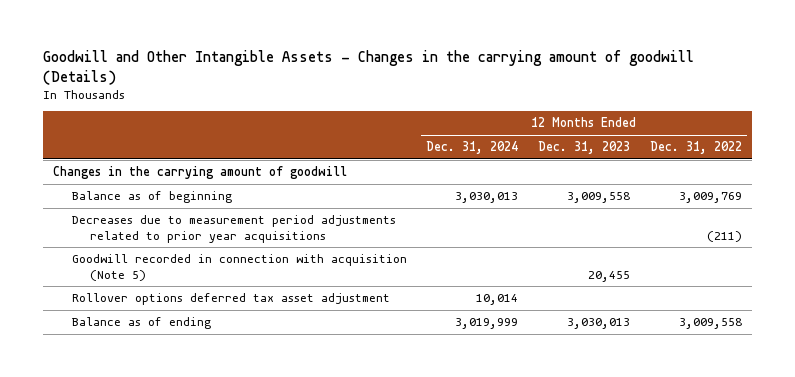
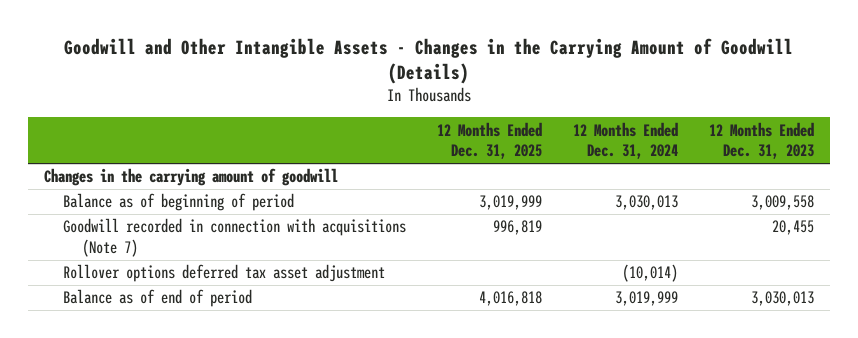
- Goodwill and Other Intangible Assets - Changes in the carrying amount of goodwill (Details)
+ Goodwill and Other Intangible Assets - Changes in the Carrying Amount of Goodwill (Details)
- | 12 Months Ended Dec. 31, 2024 | 12 Months Ended Dec. 31, 2023 | 12 Months Ended Dec. 31, 2022
+ | 12 Months Ended Dec. 31, 2025 | 12 Months Ended Dec. 31, 2024 | 12 Months Ended Dec. 31, 2023
- Balance as of beginning | 3,030,013 | 3,009,558 | 3,009,769
- Decreases due to measurement period adjustments related to prior year acquisitions | | | (211)
- Goodwill recorded in connection with acquisition (Note 5) | | 20,455 |
- Rollover options deferred tax asset adjustment | 10,014 | |
- Balance as of ending | 3,019,999 | 3,030,013 | 3,009,558
+ Balance as of beginning of period | 3,019,999 | 3,030,013 | 3,009,558
+ Goodwill recorded in connection with acquisitions (Note 7) | 996,819 | | 20,455
+ Rollover options deferred tax asset adjustment | | (10,014) |
+ Balance as of end of period | 4,016,818 | 3,019,999 | 3,030,013

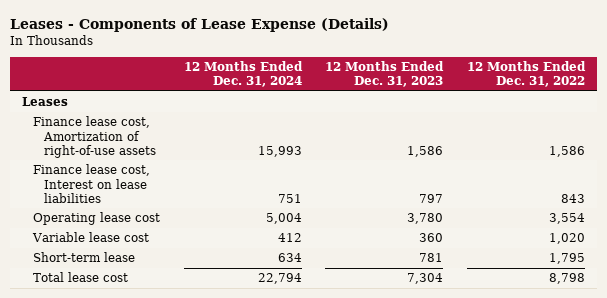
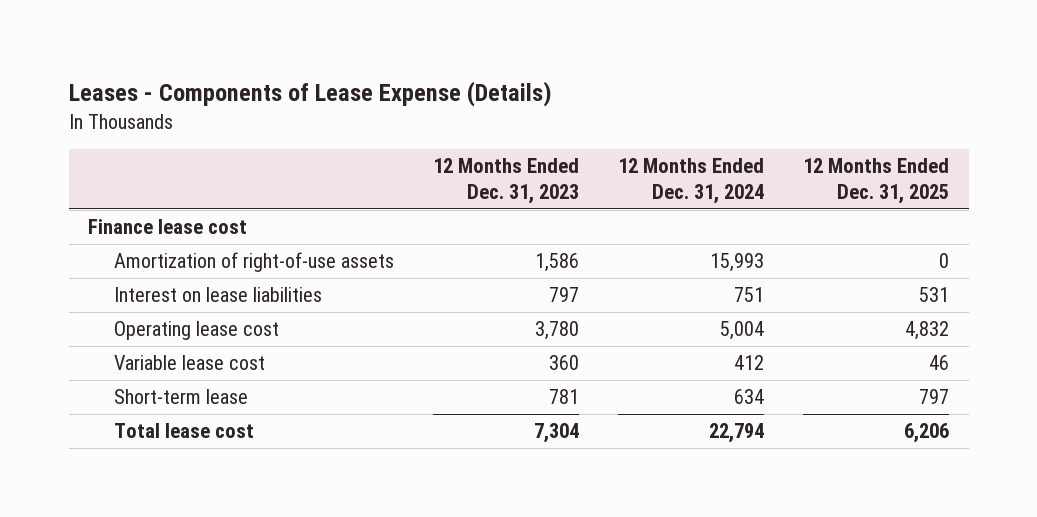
- | 12 Months Ended Dec. 31, 2024 | 12 Months Ended Dec. 31, 2023 | 12 Months Ended Dec. 31, 2022
+ | 12 Months Ended Dec. 31, 2023 | 12 Months Ended Dec. 31, 2024 | 12 Months Ended Dec. 31, 2025
- Leases
- Finance lease cost, Amortization of right-of-use assets | 15,993 | 1,586 | 1,586
- Finance lease cost, Interest on lease liabilities | 751 | 797 | 843
+ Finance lease cost
+ Amortization of right-of-use assets | 1,586 | 15,993 | 0
+ Interest on lease liabilities | 797 | 751 | 531

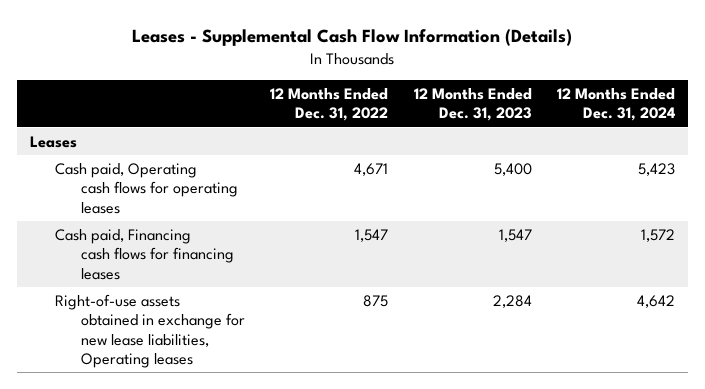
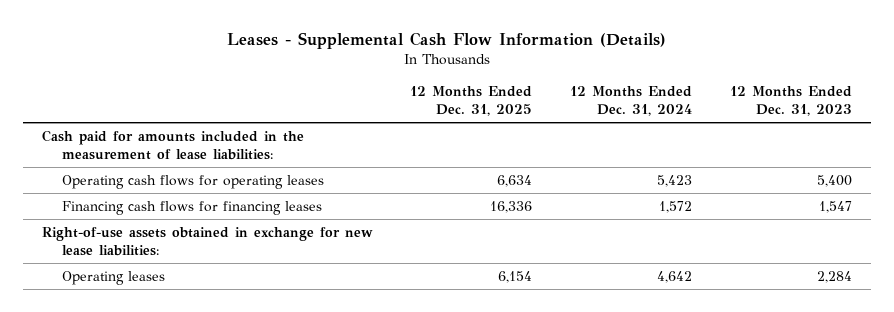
- | 12 Months Ended Dec. 31, 2022 | 12 Months Ended Dec. 31, 2023 | 12 Months Ended Dec. 31, 2024
+ | 12 Months Ended Dec. 31, 2025 | 12 Months Ended Dec. 31, 2024 | 12 Months Ended Dec. 31, 2023
- Leases
- Cash paid, Operating cash flows for operating leases | 4,671 | 5,400 | 5,423
- Cash paid, Financing cash flows for financing leases | 1,547 | 1,547 | 1,572
- Right-of-use assets obtained in exchange for new lease liabilities, Operating leases | 875 | 2,284 | 4,642
+ Cash paid for amounts included in the measurement of lease liabilities:
+ Operating cash flows for operating leases | 6,634 | 5,423 | 5,400
+ Financing cash flows for financing leases | 16,336 | 1,572 | 1,547
+ Right-of-use assets obtained in exchange for new lease liabilities:
+ Operating leases | 6,154 | 4,642 | 2,284

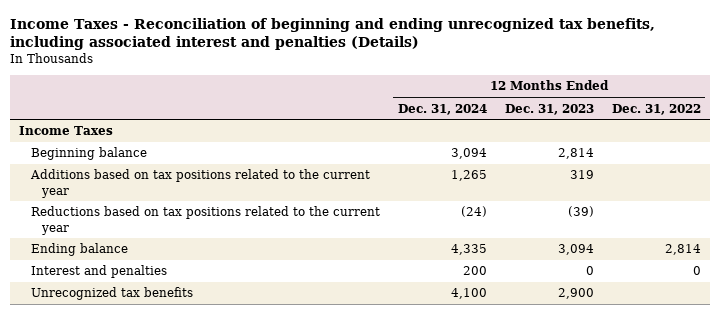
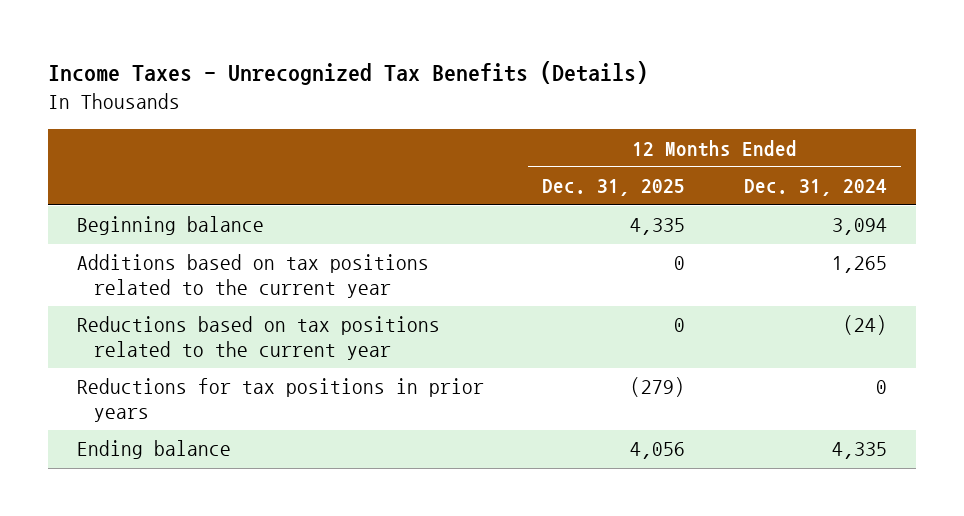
- Income Taxes - Reconciliation of beginning and ending unrecognized tax benefits, including associated interest and penalties (Details)
+ Income Taxes - Unrecognized Tax Benefits (Details)
- | 12 Months Ended Dec. 31, 2024 | 12 Months Ended Dec. 31, 2023 | 12 Months Ended Dec. 31, 2022
+ | 12 Months Ended Dec. 31, 2025 | 12 Months Ended Dec. 31, 2024
- Income Taxes
+ Reductions for tax positions in prior years | (279) | 0
- Interest and penalties | 200 | 0 | 0
- Unrecognized tax benefits | 4,100 | 2,900 |

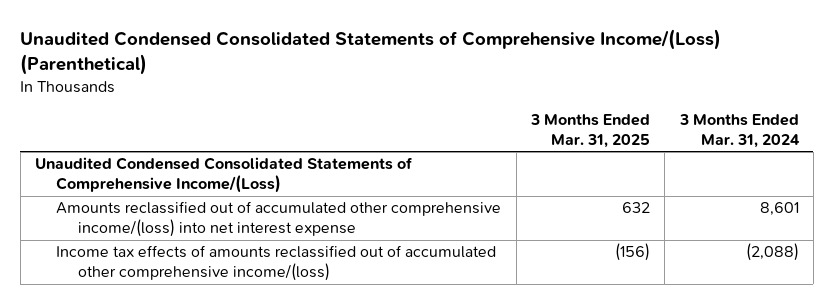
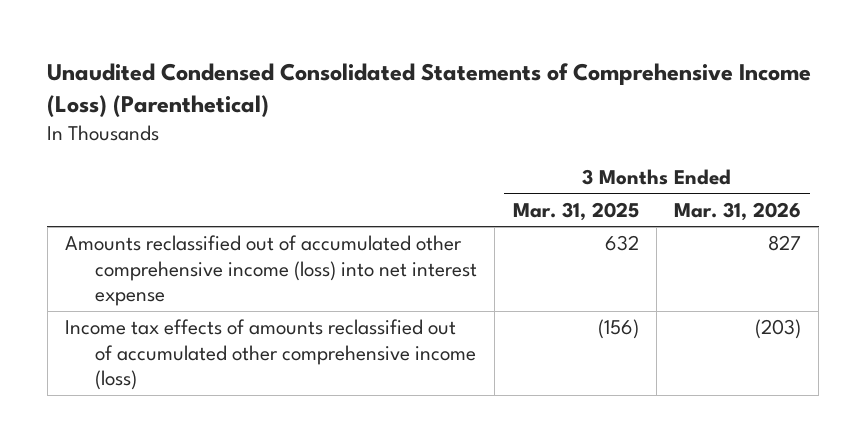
- Unaudited Condensed Consolidated Statements of Comprehensive Income/(Loss) (Parenthetical)
+ Unaudited Condensed Consolidated Statements of Comprehensive Income (Loss) (Parenthetical)
- | 3 Months Ended Mar. 31, 2025 | 3 Months Ended Mar. 31, 2024
+ | 3 Months Ended Mar. 31, 2025 | 3 Months Ended Mar. 31, 2026
- Unaudited Condensed Consolidated Statements of Comprehensive Income/(Loss)
- Amounts reclassified out of accumulated other comprehensive income/(loss) into net interest expense | 632 | 8,601
- Income tax effects of amounts reclassified out of accumulated other comprehensive income/(loss) | (156) | (2,088)
+ Amounts reclassified out of accumulated other comprehensive income (loss) into net interest expense | 632 | 827
+ Income tax effects of amounts reclassified out of accumulated other comprehensive income (loss) | (156) | (203)

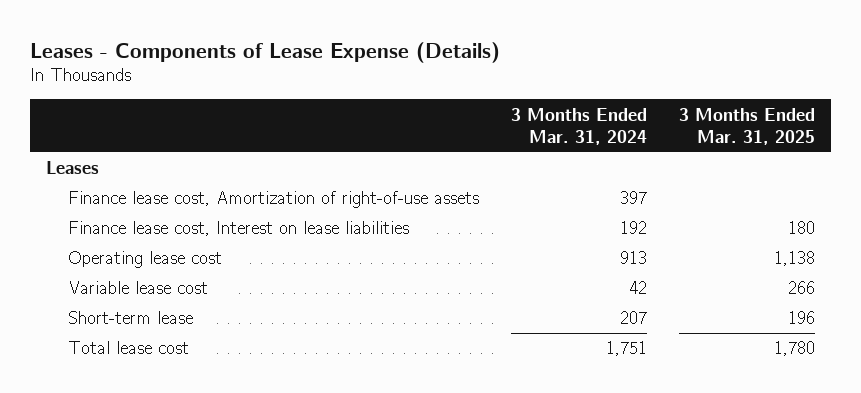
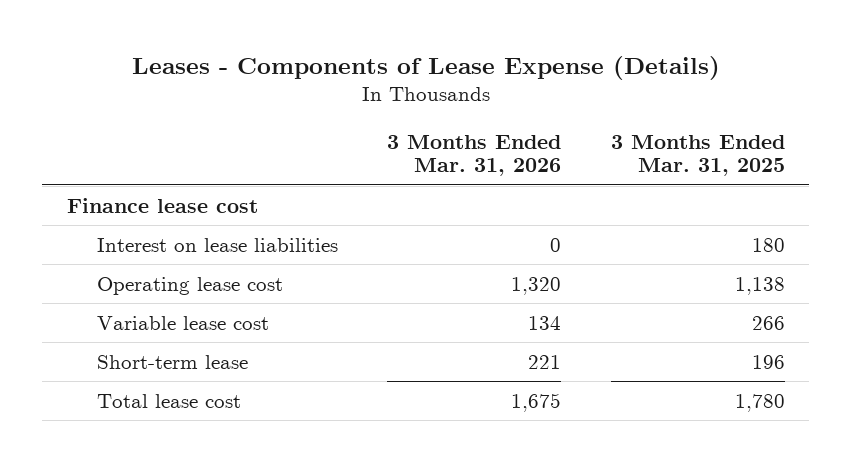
- | 3 Months Ended Mar. 31, 2024 | 3 Months Ended Mar. 31, 2025
+ | 3 Months Ended Mar. 31, 2026 | 3 Months Ended Mar. 31, 2025
- Leases
- Finance lease cost, Amortization of right-of-use assets | 397 |
- Finance lease cost, Interest on lease liabilities | 192 | 180
+ Finance lease cost
+ Interest on lease liabilities | 0 | 180

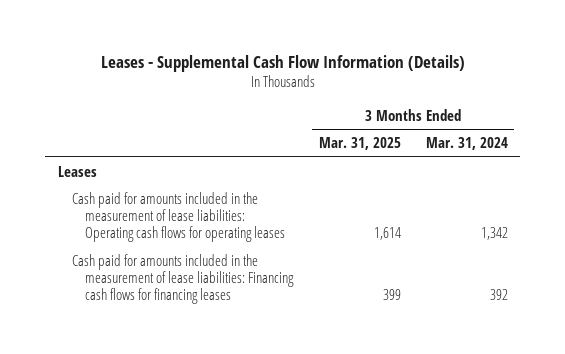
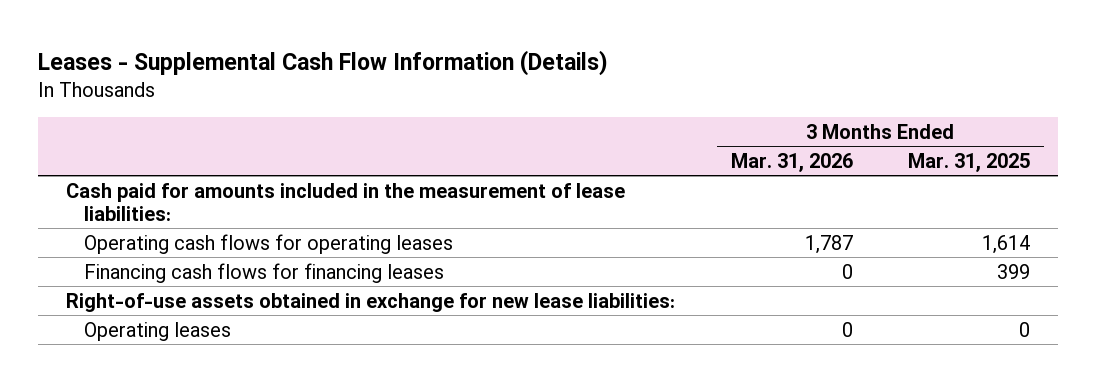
- | 3 Months Ended Mar. 31, 2025 | 3 Months Ended Mar. 31, 2024
+ | 3 Months Ended Mar. 31, 2026 | 3 Months Ended Mar. 31, 2025
- Leases
- Cash paid for amounts included in the measurement of lease liabilities: Operating cash flows for operating leases | 1,614 | 1,342
- Cash paid for amounts included in the measurement of lease liabilities: Financing cash flows for financing leases | 399 | 392
+ Cash paid for amounts included in the measurement of lease liabilities:
+ Operating cash flows for operating leases | 1,787 | 1,614
+ Financing cash flows for financing leases | 0 | 399
+ Right-of-use assets obtained in exchange for new lease liabilities:
+ Operating leases | 0 | 0

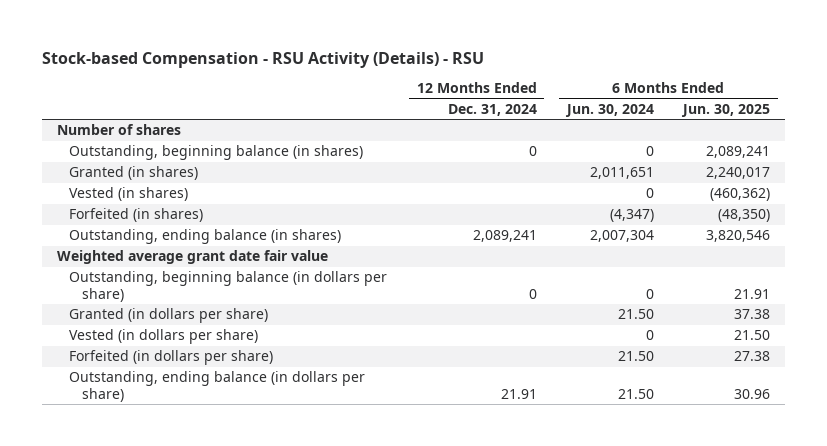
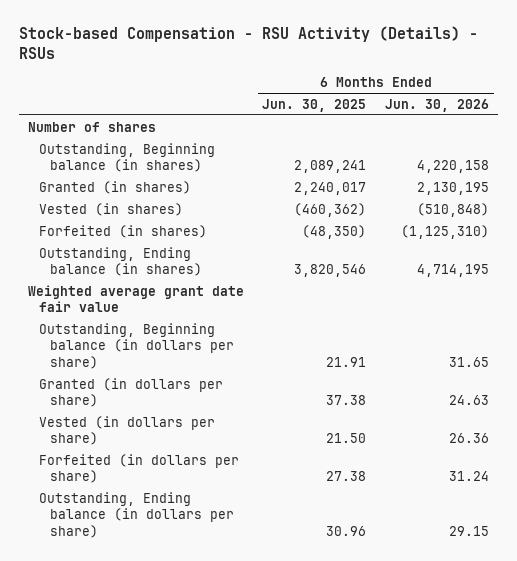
- Stock-based Compensation - RSU Activity (Details) - RSU
+ Stock-based Compensation - RSU Activity (Details) - RSUs
- | 12 Months Ended Dec. 31, 2024 | 6 Months Ended Jun. 30, 2024 | 6 Months Ended Jun. 30, 2025
+ | 6 Months Ended Jun. 30, 2025 | 6 Months Ended Jun. 30, 2026
- Outstanding, beginning balance (in shares) | 0 | 0 | 2,089,241
+ Outstanding, Beginning balance (in shares) | 2,089,241 | 4,220,158
- Outstanding, ending balance (in shares) | 2,089,241 | 2,007,304 | 3,820,546
+ Outstanding, Ending balance (in shares) | 3,820,546 | 4,714,195
- Outstanding, beginning balance (in dollars per share) | 0 | 0 | 21.91
+ Outstanding, Beginning balance (in dollars per share) | 21.91 | 31.65
- Outstanding, ending balance (in dollars per share) | 21.91 | 21.50 | 30.96
+ Outstanding, Ending balance (in dollars per share) | 30.96 | 29.15

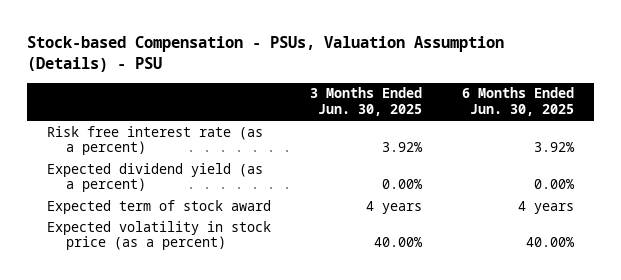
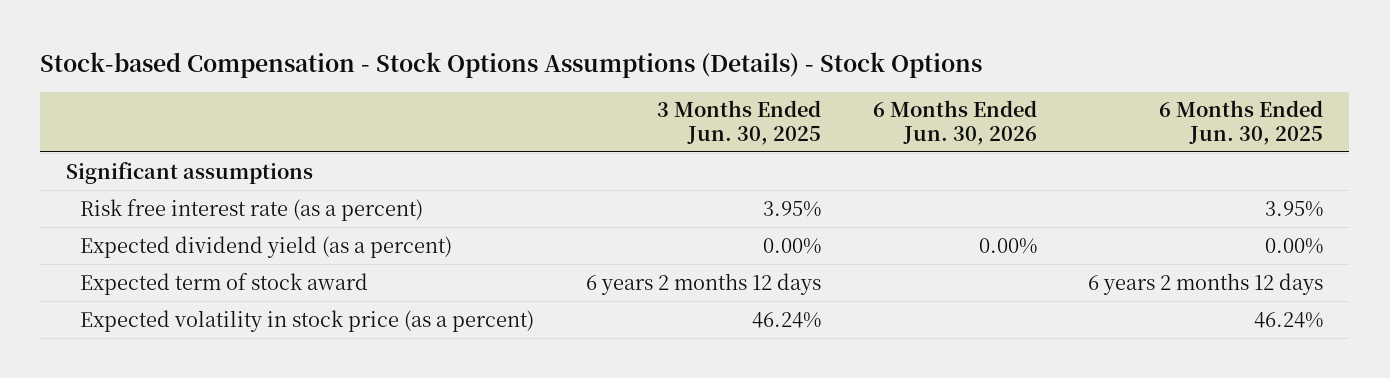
- Stock-based Compensation - PSUs, Valuation Assumption (Details) - PSU
+ Stock-based Compensation - Stock Options Assumptions (Details) - Stock Options
- | 3 Months Ended Jun. 30, 2025 | 6 Months Ended Jun. 30, 2025
+ | 3 Months Ended Jun. 30, 2025 | 6 Months Ended Jun. 30, 2026 | 6 Months Ended Jun. 30, 2025
- Risk free interest rate (as a percent) | 3.92% | 3.92%
+ Significant assumptions
+ Risk free interest rate (as a percent) | 3.95% | | 3.95%
- Expected term of stock award | 4 years | 4 years
- Expected volatility in stock price (as a percent) | 40.00% | 40.00%
+ Expected term of stock award | 6 years 2 months 12 days | | 6 years 2 months 12 days
+ Expected volatility in stock price (as a percent) | 46.24% | | 46.24%

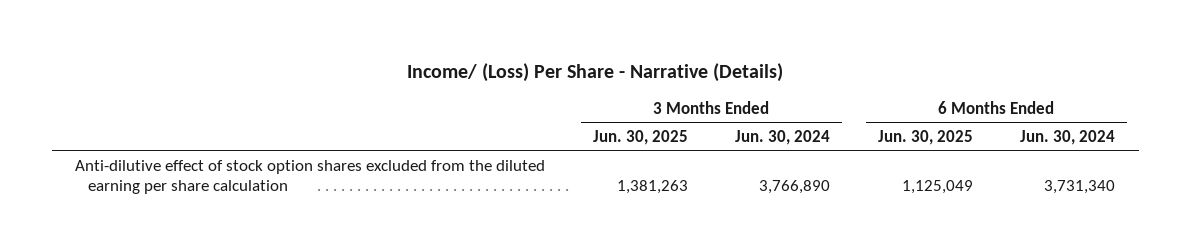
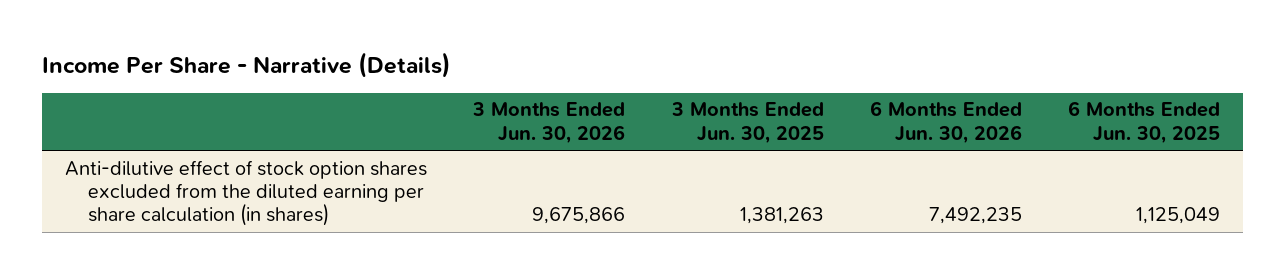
- Income/ (Loss) Per Share - Narrative (Details)
+ Income Per Share - Narrative (Details)
- | 3 Months Ended Jun. 30, 2025 | 3 Months Ended Jun. 30, 2024 | 6 Months Ended Jun. 30, 2025 | 6 Months Ended Jun. 30, 2024
+ | 3 Months Ended Jun. 30, 2026 | 3 Months Ended Jun. 30, 2025 | 6 Months Ended Jun. 30, 2026 | 6 Months Ended Jun. 30, 2025
- Anti-dilutive effect of stock option shares excluded from the diluted earning per share calculation | 1,381,263 | 3,766,890 | 1,125,049 | 3,731,340
+ Anti-dilutive effect of stock option shares excluded from the diluted earning per share calculation (in shares) | 9,675,866 | 1,381,263 | 7,492,235 | 1,125,049

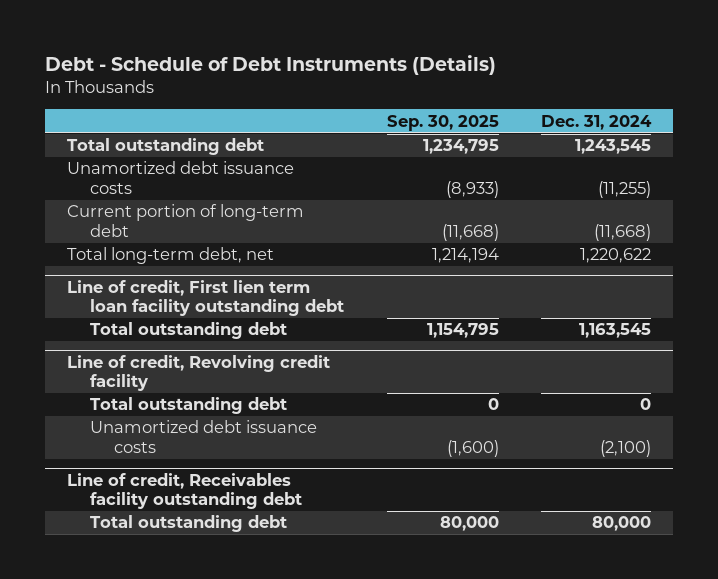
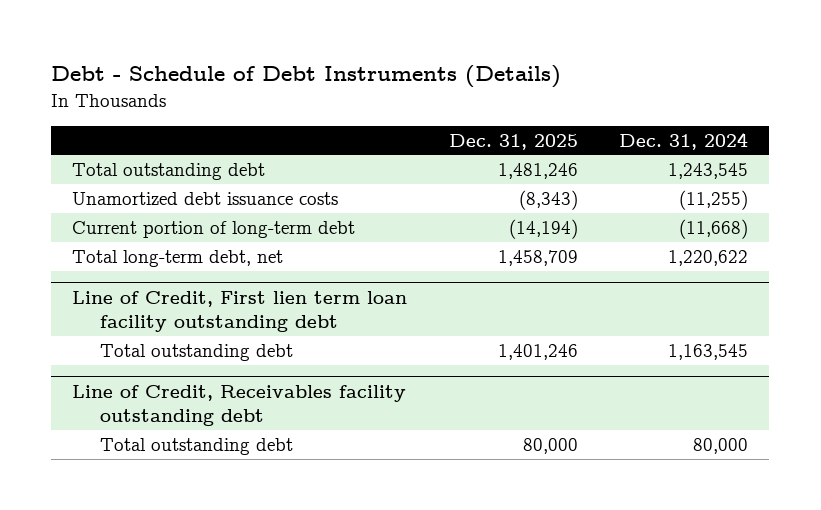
- | Sep. 30, 2025 | Dec. 31, 2024
+ | Dec. 31, 2025 | Dec. 31, 2024
- Line of credit, First lien term loan facility outstanding debt
+ Line of Credit, First lien term loan facility outstanding debt
- Line of credit, Revolving credit facility
- Total outstanding debt | 0 | 0
- Unamortized debt issuance costs | (1,600) | (2,100)
- Line of credit, Receivables facility outstanding debt
+ Line of Credit, Receivables facility outstanding debt

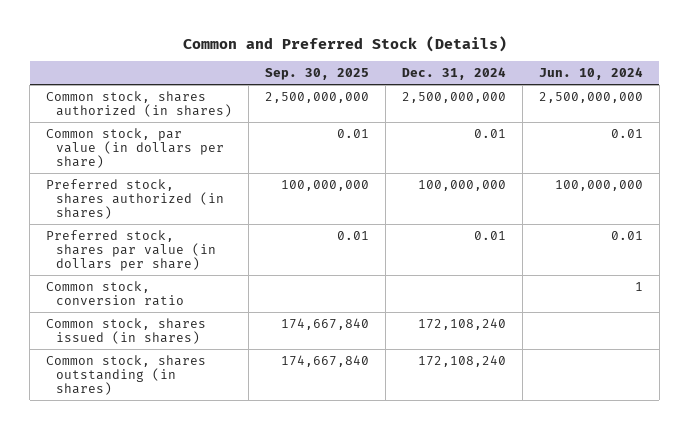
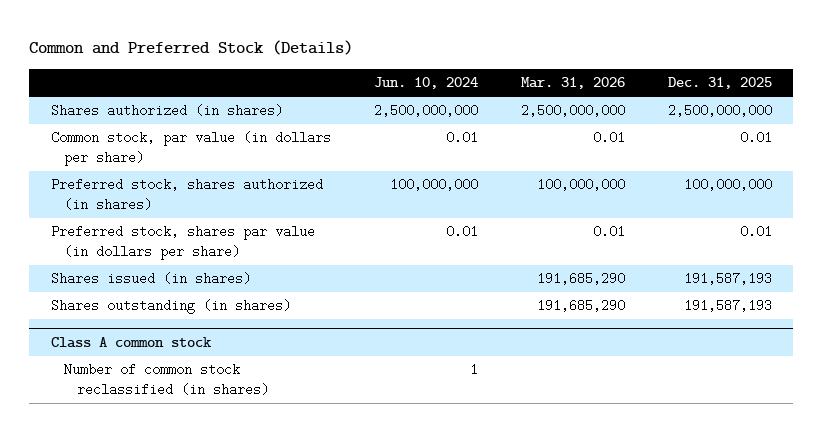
- | Sep. 30, 2025 | Dec. 31, 2024 | Jun. 10, 2024
+ | Jun. 10, 2024 | Mar. 31, 2026 | Dec. 31, 2025
- Common stock, shares authorized (in shares) | 2,500,000,000 | 2,500,000,000 | 2,500,000,000
+ Shares authorized (in shares) | 2,500,000,000 | 2,500,000,000 | 2,500,000,000
- Common stock, conversion ratio | | | 1
- Common stock, shares issued (in shares) | 174,667,840 | 172,108,240 |
- Common stock, shares outstanding (in shares) | 174,667,840 | 172,108,240 |
+ Shares issued (in shares) | | 191,685,290 | 191,587,193
+ Shares outstanding (in shares) | | 191,685,290 | 191,587,193
+ Class A common stock
+ Number of common stock reclassified (in shares) | 1 | |

